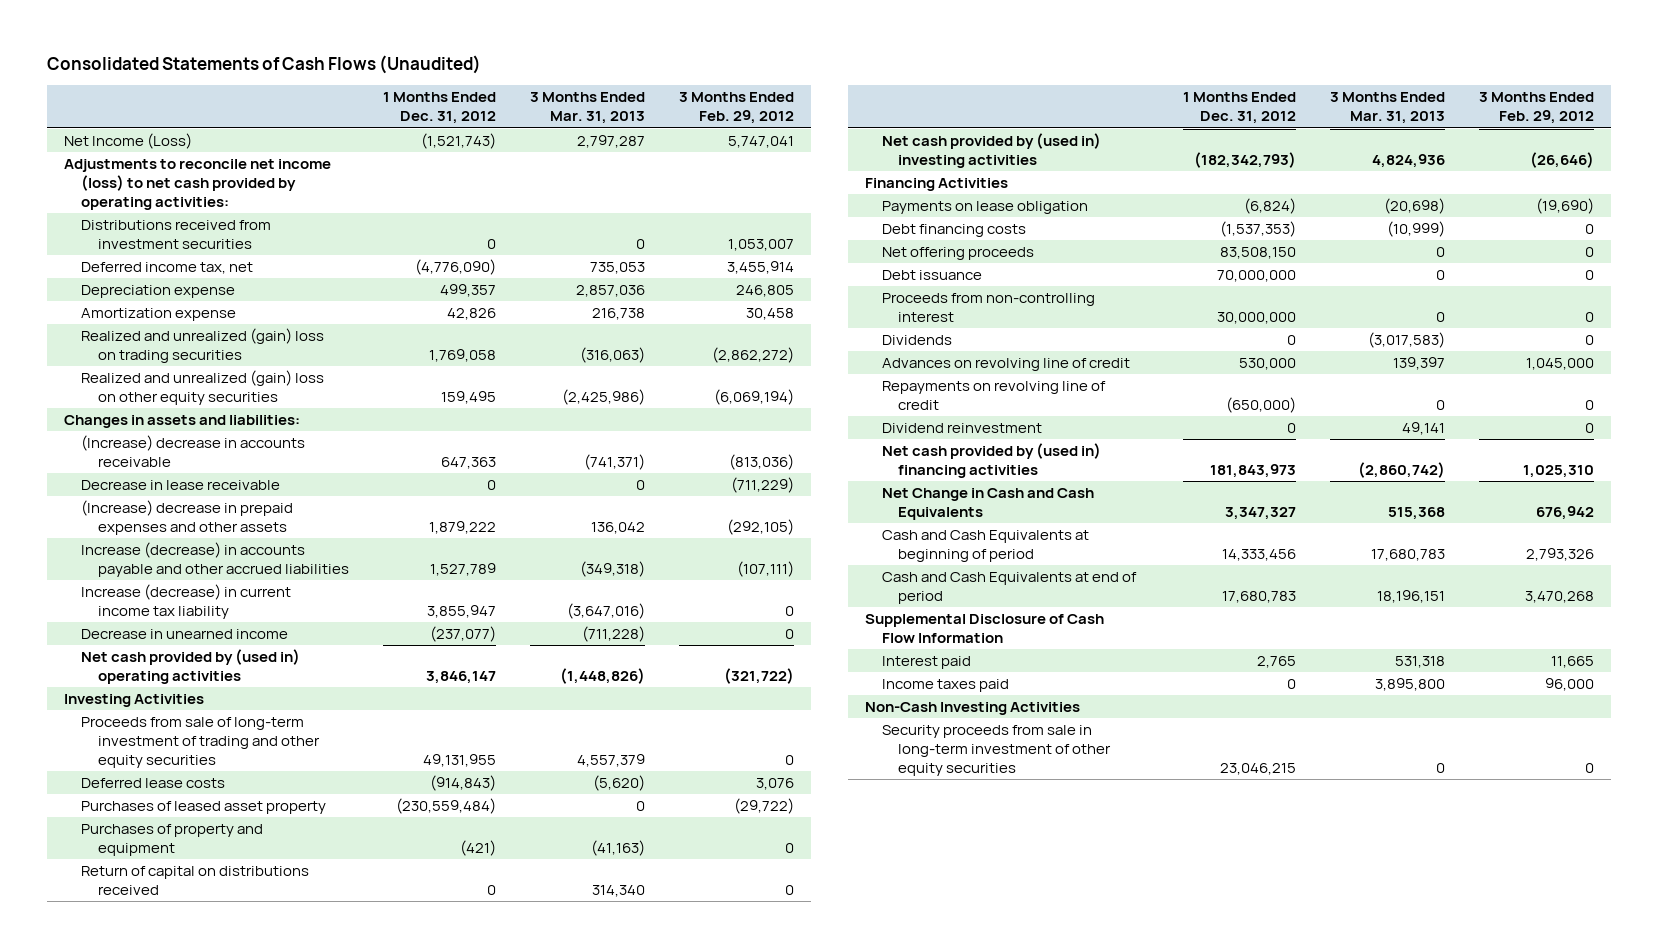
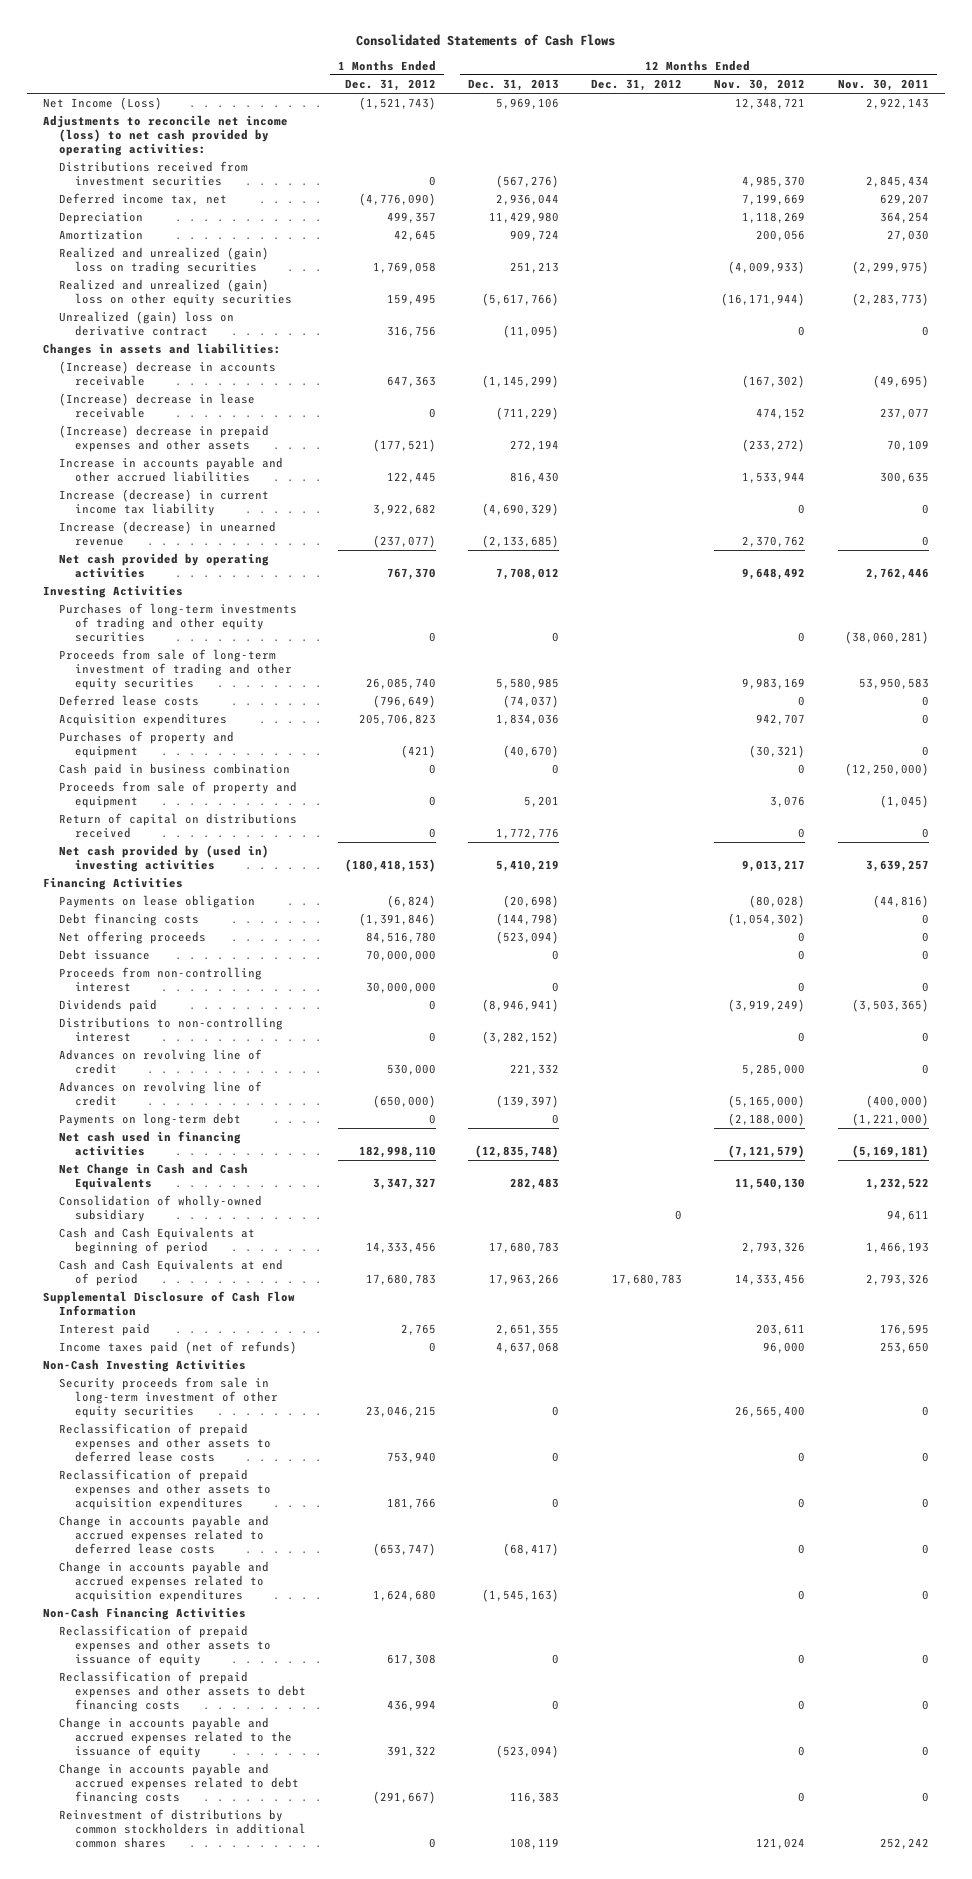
- Consolidated Statements of Cash Flows (Unaudited)
+ Consolidated Statements of Cash Flows
- | 1 Months Ended Dec. 31, 2012 | 3 Months Ended Mar. 31, 2013 | 3 Months Ended Feb. 29, 2012
+ | 1 Months Ended Dec. 31, 2012 | 12 Months Ended Dec. 31, 2013 | 12 Months Ended Dec. 31, 2012 | 12 Months Ended Nov. 30, 2012 | 12 Months Ended Nov. 30, 2011
- Depreciation expense | 499,357 | 2,857,036 | 246,805
- Amortization expense | 42,826 | 216,738 | 30,458
+ Depreciation | 499,357 | 11,429,980 | | 1,118,269 | 364,254
+ Amortization | 42,645 | 909,724 | | 200,056 | 27,030
+ Unrealized (gain) loss on derivative contract | 316,756 | (11,095) | | 0 | 0
- Decrease in lease receivable | 0 | 0 | (711,229)
- (Increase) decrease in prepaid expenses and other assets | 1,879,222 | 136,042 | (292,105)
- Increase (decrease) in accounts payable and other accrued liabilities | 1,527,789 | (349,318) | (107,111)
- Increase (decrease) in current income tax liability | 3,855,947 | (3,647,016) | 0
- Decrease in unearned income | (237,077) | (711,228) | 0
- Net cash provided by (used in) operating activities | 3,846,147 | (1,448,826) | (321,722)
+ (Increase) decrease in lease receivable | 0 | (711,229) | | 474,152 | 237,077
+ (Increase) decrease in prepaid expenses and other assets | (177,521) | 272,194 | | (233,272) | 70,109
+ Increase in accounts payable and other accrued liabilities | 122,445 | 816,430 | | 1,533,944 | 300,635
+ Increase (decrease) in current income tax liability | 3,922,682 | (4,690,329) | | 0 | 0
+ Increase (decrease) in unearned revenue | (237,077) | (2,133,685) | | 2,370,762 | 0
+ Net cash provided by operating activities | 767,370 | 7,708,012 | | 9,648,492 | 2,762,446
- Proceeds from sale of long-term investment of trading and other equity securities | 49,131,955 | 4,557,379 | 0
- Deferred lease costs | (914,843) | (5,620) | 3,076
- Purchases of leased asset property | (230,559,484) | 0 | (29,722)
+ Purchases of long-term investments of trading and other equity securities | 0 | 0 | | 0 | (38,060,281)
+ Proceeds from sale of long-term investment of trading and other equity securities | 26,085,740 | 5,580,985 | | 9,983,169 | 53,950,583
+ Deferred lease costs | (796,649) | (74,037) | | 0 | 0
+ Acquisition expenditures | 205,706,823 | 1,834,036 | | 942,707 | 0
+ Cash paid in business combination | 0 | 0 | | 0 | (12,250,000)
+ Proceeds from sale of property and equipment | 0 | 5,201 | | 3,076 | (1,045)
- Net cash provided by (used in) investing activities | (182,342,793) | 4,824,936 | (26,646)
+ Net cash provided by (used in) investing activities | (180,418,153) | 5,410,219 | | 9,013,217 | 3,639,257
- Debt financing costs | (1,537,353) | (10,999) | 0
- Net offering proceeds | 83,508,150 | 0 | 0
+ Debt financing costs | (1,391,846) | (144,798) | | (1,054,302) | 0
+ Net offering proceeds | 84,516,780 | (523,094) | | 0 | 0
- Dividends | 0 | (3,017,583) | 0
+ Dividends paid | 0 | (8,946,941) | | (3,919,249) | (3,503,365)
+ Distributions to non-controlling interest | 0 | (3,282,152) | | 0 | 0
- Repayments on revolving line of credit | (650,000) | 0 | 0
- Dividend reinvestment | 0 | 49,141 | 0
- Net cash provided by (used in) financing activities | 181,843,973 | (2,860,742) | 1,025,310
+ Advances on revolving line of credit | (650,000) | (139,397) | | (5,165,000) | (400,000)
+ Payments on long-term debt | 0 | 0 | | (2,188,000) | (1,221,000)
+ Net cash used in financing activities | 182,998,110 | (12,835,748) | | (7,121,579) | (5,169,181)
+ Consolidation of wholly-owned subsidiary | | | 0 | | 94,611
- Income taxes paid | 0 | 3,895,800 | 96,000
+ Income taxes paid (net of refunds) | 0 | 4,637,068 | | 96,000 | 253,650
+ Reclassification of prepaid expenses and other assets to deferred lease costs | 753,940 | 0 | | 0 | 0
+ Reclassification of prepaid expenses and other assets to acquisition expenditures | 181,766 | 0 | | 0 | 0
+ Change in accounts payable and accrued expenses related to deferred lease costs | (653,747) | (68,417) | | 0 | 0
+ Change in accounts payable and accrued expenses related to acquisition expenditures | 1,624,680 | (1,545,163) | | 0 | 0
+ Non-Cash Financing Activities
+ Reclassification of prepaid expenses and other assets to issuance of equity | 617,308 | 0 | | 0 | 0
+ Reclassification of prepaid expenses and other assets to debt financing costs | 436,994 | 0 | | 0 | 0
+ Change in accounts payable and accrued expenses related to the issuance of equity | 391,322 | (523,094) | | 0 | 0
+ Change in accounts payable and accrued expenses related to debt financing costs | (291,667) | 116,383 | | 0 | 0
+ Reinvestment of distributions by common stockholders in additional common shares | 0 | 108,119 | | 121,024 | 252,242

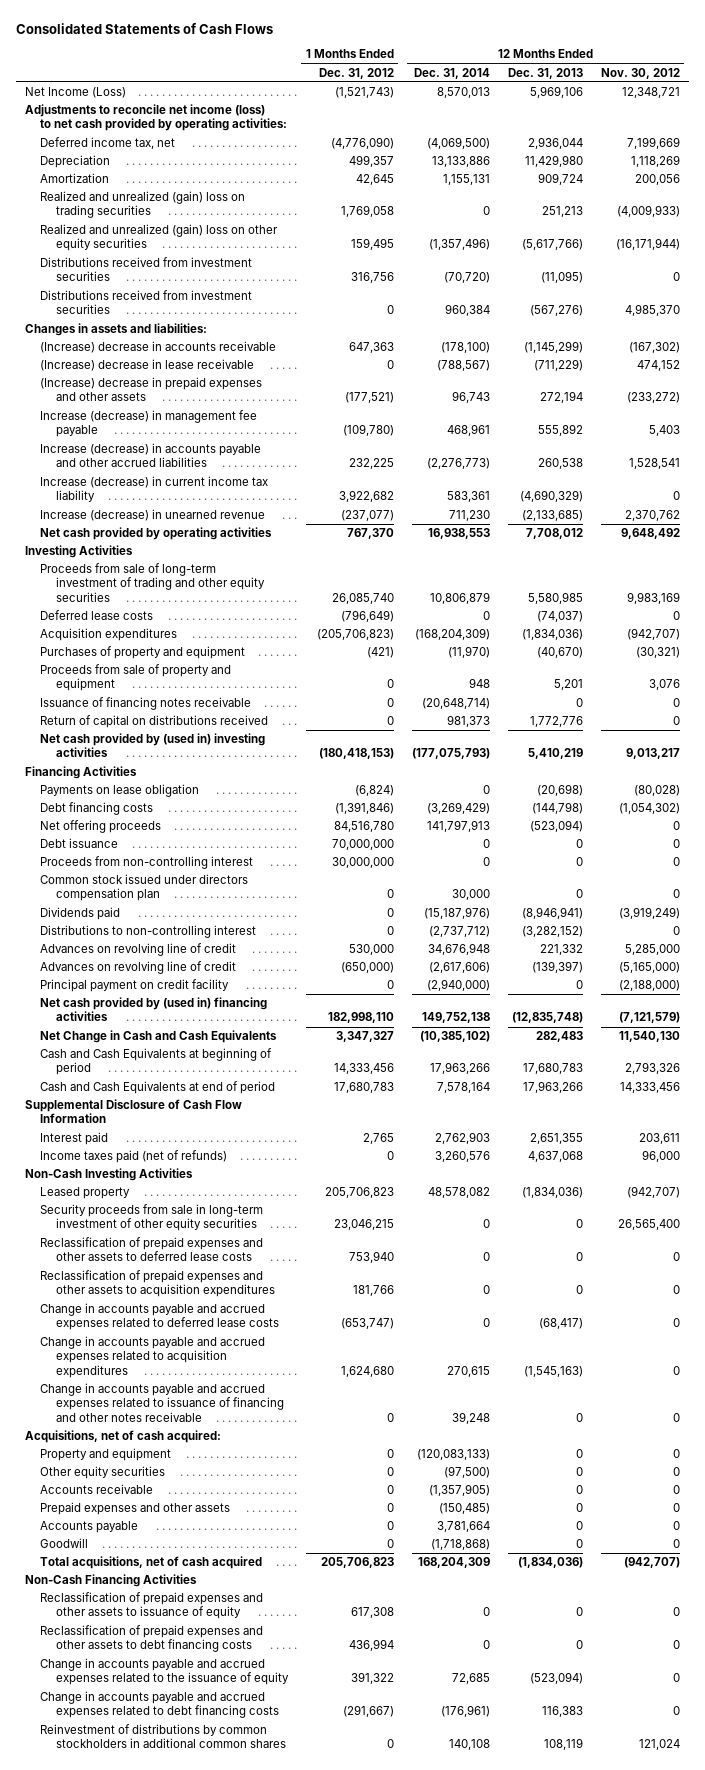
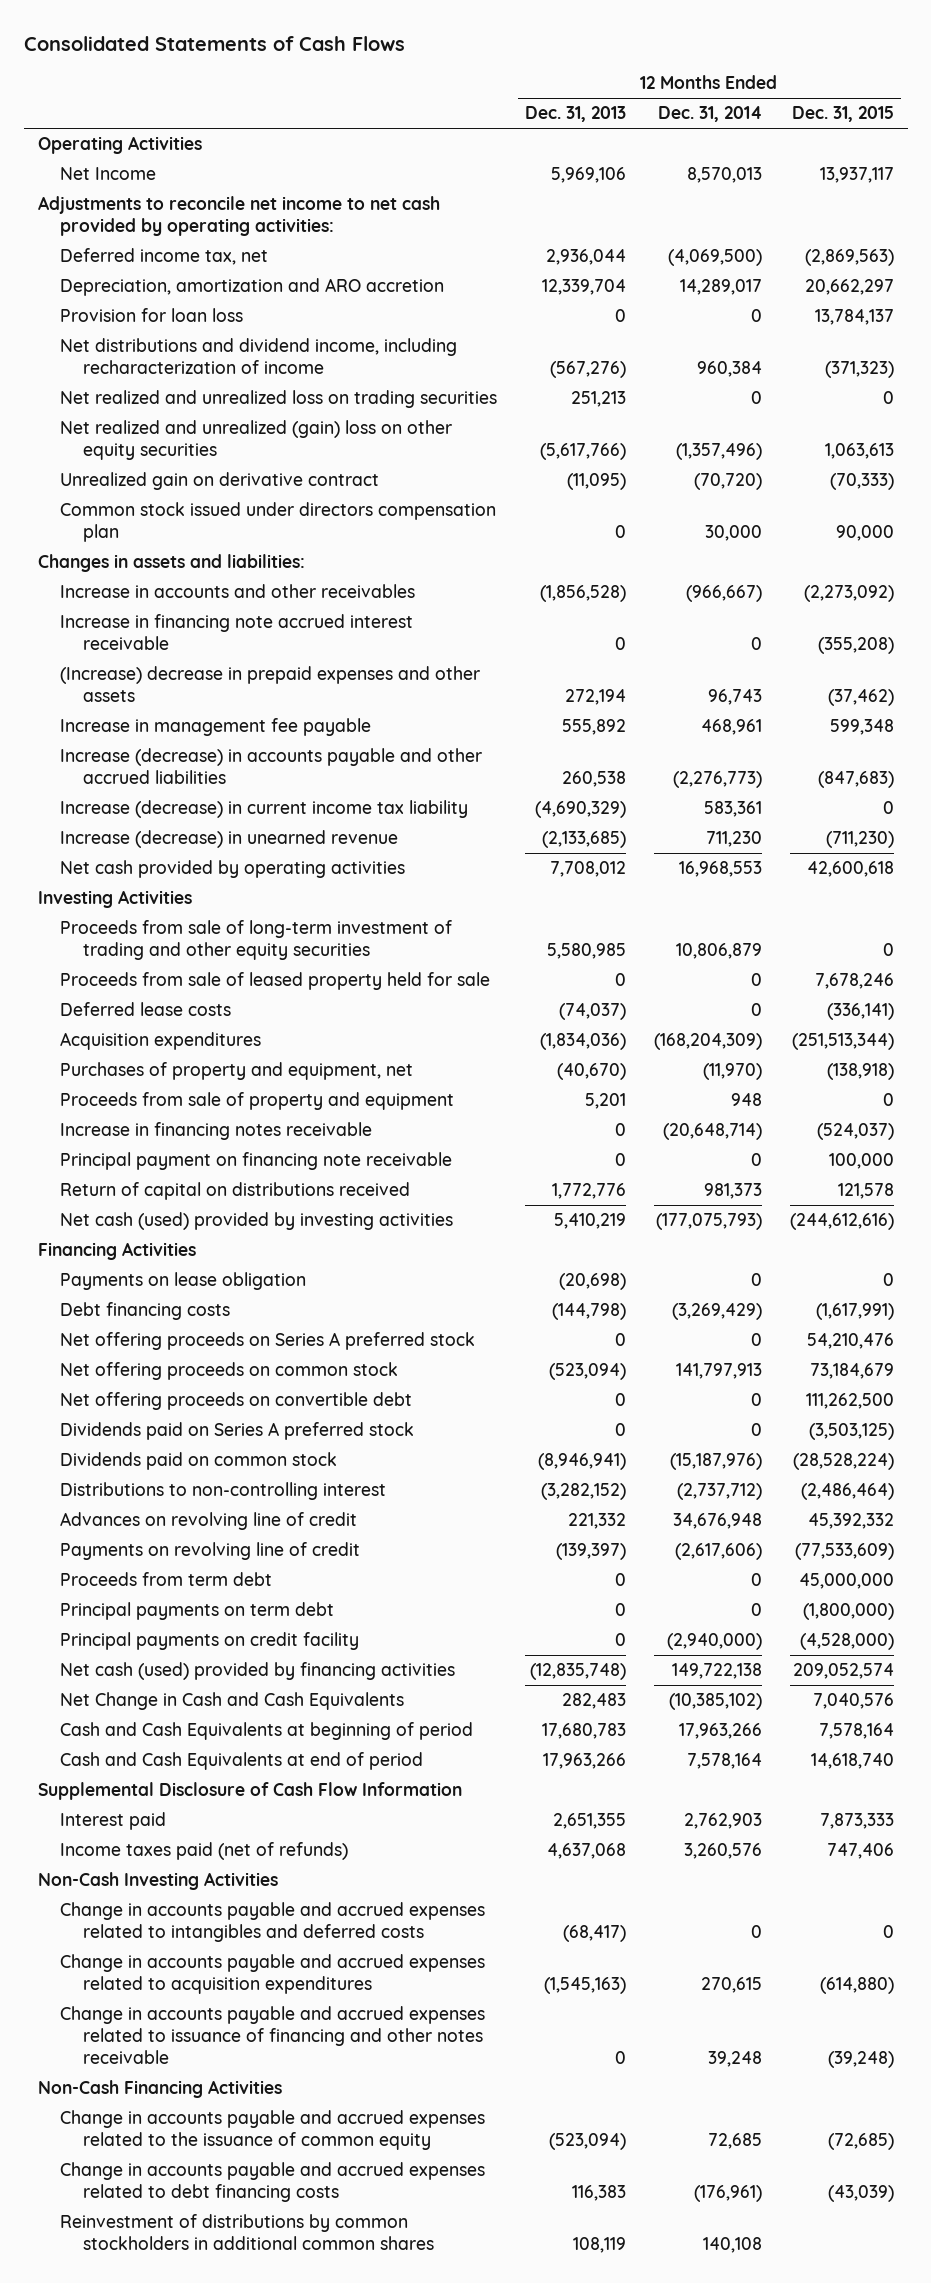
- | 1 Months Ended Dec. 31, 2012 | 12 Months Ended Dec. 31, 2014 | 12 Months Ended Dec. 31, 2013 | 12 Months Ended Nov. 30, 2012
+ | 12 Months Ended Dec. 31, 2013 | 12 Months Ended Dec. 31, 2014 | 12 Months Ended Dec. 31, 2015
- Net Income (Loss) | (1,521,743) | 8,570,013 | 5,969,106 | 12,348,721
- Adjustments to reconcile net income (loss) to net cash provided by operating activities:
+ Operating Activities
+ Net Income | 5,969,106 | 8,570,013 | 13,937,117
+ Adjustments to reconcile net income to net cash provided by operating activities:
- Depreciation | 499,357 | 13,133,886 | 11,429,980 | 1,118,269
- Amortization | 42,645 | 1,155,131 | 909,724 | 200,056
- Realized and unrealized (gain) loss on trading securities | 1,769,058 | 0 | 251,213 | (4,009,933)
- Realized and unrealized (gain) loss on other equity securities | 159,495 | (1,357,496) | (5,617,766) | (16,171,944)
- Distributions received from investment securities | 316,756 | (70,720) | (11,095) | 0
- Distributions received from investment securities | 0 | 960,384 | (567,276) | 4,985,370
+ Depreciation, amortization and ARO accretion | 12,339,704 | 14,289,017 | 20,662,297
+ Provision for loan loss | 0 | 0 | 13,784,137
+ Net distributions and dividend income, including recharacterization of income | (567,276) | 960,384 | (371,323)
+ Net realized and unrealized loss on trading securities | 251,213 | 0 | 0
+ Net realized and unrealized (gain) loss on other equity securities | (5,617,766) | (1,357,496) | 1,063,613
+ Unrealized gain on derivative contract | (11,095) | (70,720) | (70,333)
moved up: Common stock issued under directors compensation plan | 0 | 30,000 | 90,000
- (Increase) decrease in accounts receivable | 647,363 | (178,100) | (1,145,299) | (167,302)
- (Increase) decrease in lease receivable | 0 | (788,567) | (711,229) | 474,152
+ Increase in accounts and other receivables | (1,856,528) | (966,667) | (2,273,092)
+ Increase in financing note accrued interest receivable | 0 | 0 | (355,208)
- Increase (decrease) in management fee payable | (109,780) | 468,961 | 555,892 | 5,403
+ Increase in management fee payable | 555,892 | 468,961 | 599,348
- Net cash provided by operating activities | 767,370 | 16,938,553 | 7,708,012 | 9,648,492
+ Net cash provided by operating activities | 7,708,012 | 16,968,553 | 42,600,618
+ Proceeds from sale of leased property held for sale | 0 | 0 | 7,678,246
- Purchases of property and equipment | (421) | (11,970) | (40,670) | (30,321)
+ Purchases of property and equipment, net | (40,670) | (11,970) | (138,918)
- Issuance of financing notes receivable | 0 | (20,648,714) | 0 | 0
+ Increase in financing notes receivable | 0 | (20,648,714) | (524,037)
+ Principal payment on financing note receivable | 0 | 0 | 100,000
- Net cash provided by (used in) investing activities | (180,418,153) | (177,075,793) | 5,410,219 | 9,013,217
+ Net cash (used) provided by investing activities | 5,410,219 | (177,075,793) | (244,612,616)
- Net offering proceeds | 84,516,780 | 141,797,913 | (523,094) | 0
- Debt issuance | 70,000,000 | 0 | 0 | 0
- Proceeds from non-controlling interest | 30,000,000 | 0 | 0 | 0
- Dividends paid | 0 | (15,187,976) | (8,946,941) | (3,919,249)
+ Net offering proceeds on Series A preferred stock | 0 | 0 | 54,210,476
+ Net offering proceeds on common stock | (523,094) | 141,797,913 | 73,184,679
+ Net offering proceeds on convertible debt | 0 | 0 | 111,262,500
+ Dividends paid on Series A preferred stock | 0 | 0 | (3,503,125)
+ Dividends paid on common stock | (8,946,941) | (15,187,976) | (28,528,224)
- Advances on revolving line of credit | (650,000) | (2,617,606) | (139,397) | (5,165,000)
- Principal payment on credit facility | 0 | (2,940,000) | 0 | (2,188,000)
- Net cash provided by (used in) financing activities | 182,998,110 | 149,752,138 | (12,835,748) | (7,121,579)
+ Payments on revolving line of credit | (139,397) | (2,617,606) | (77,533,609)
+ Proceeds from term debt | 0 | 0 | 45,000,000
+ Principal payments on term debt | 0 | 0 | (1,800,000)
+ Principal payments on credit facility | 0 | (2,940,000) | (4,528,000)
+ Net cash (used) provided by financing activities | (12,835,748) | 149,722,138 | 209,052,574
- Leased property | 205,706,823 | 48,578,082 | (1,834,036) | (942,707)
- Security proceeds from sale in long-term investment of other equity securities | 23,046,215 | 0 | 0 | 26,565,400
- Reclassification of prepaid expenses and other assets to deferred lease costs | 753,940 | 0 | 0 | 0
- Reclassification of prepaid expenses and other assets to acquisition expenditures | 181,766 | 0 | 0 | 0
- Change in accounts payable and accrued expenses related to deferred lease costs | (653,747) | 0 | (68,417) | 0
+ Change in accounts payable and accrued expenses related to intangibles and deferred costs | (68,417) | 0 | 0
- Acquisitions, net of cash acquired:
- Property and equipment | 0 | (120,083,133) | 0 | 0
- Other equity securities | 0 | (97,500) | 0 | 0
- Accounts receivable | 0 | (1,357,905) | 0 | 0
- Prepaid expenses and other assets | 0 | (150,485) | 0 | 0
- Accounts payable | 0 | 3,781,664 | 0 | 0
- Goodwill | 0 | (1,718,868) | 0 | 0
- Total acquisitions, net of cash acquired | 205,706,823 | 168,204,309 | (1,834,036) | (942,707)
- Reclassification of prepaid expenses and other assets to issuance of equity | 617,308 | 0 | 0 | 0
- Reclassification of prepaid expenses and other assets to debt financing costs | 436,994 | 0 | 0 | 0
- Change in accounts payable and accrued expenses related to the issuance of equity | 391,322 | 72,685 | (523,094) | 0
+ Change in accounts payable and accrued expenses related to the issuance of common equity | (523,094) | 72,685 | (72,685)

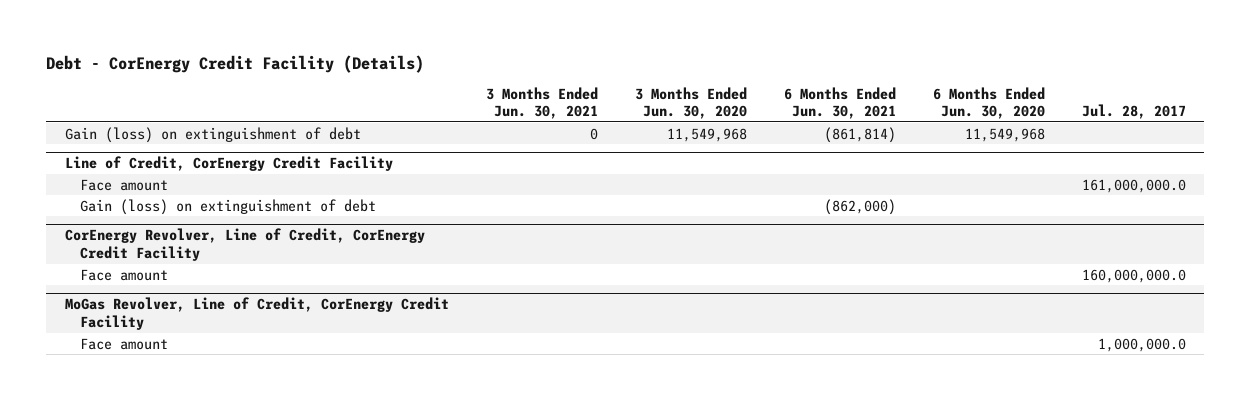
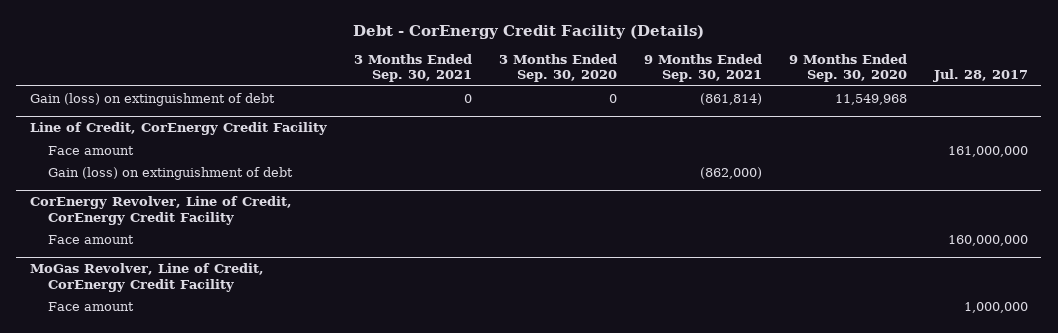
- | 3 Months Ended Jun. 30, 2021 | 3 Months Ended Jun. 30, 2020 | 6 Months Ended Jun. 30, 2021 | 6 Months Ended Jun. 30, 2020 | Jul. 28, 2017
+ | 3 Months Ended Sep. 30, 2021 | 3 Months Ended Sep. 30, 2020 | 9 Months Ended Sep. 30, 2021 | 9 Months Ended Sep. 30, 2020 | Jul. 28, 2017
@ Line of Credit, CorEnergy Credit Facility
- Face amount | | | | | 161,000,000.0
+ Face amount | | | | | 161,000,000
@ CorEnergy Revolver, Line of Credit, CorEnergy Credit Facility
- Face amount | | | | | 160,000,000.0
+ Face amount | | | | | 160,000,000
@ MoGas Revolver, Line of Credit, CorEnergy Credit Facility
- Face amount | | | | | 1,000,000.0
+ Face amount | | | | | 1,000,000

